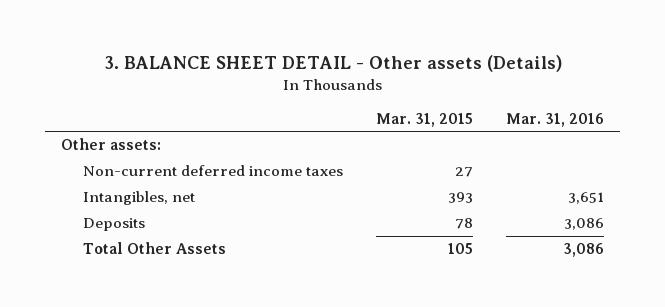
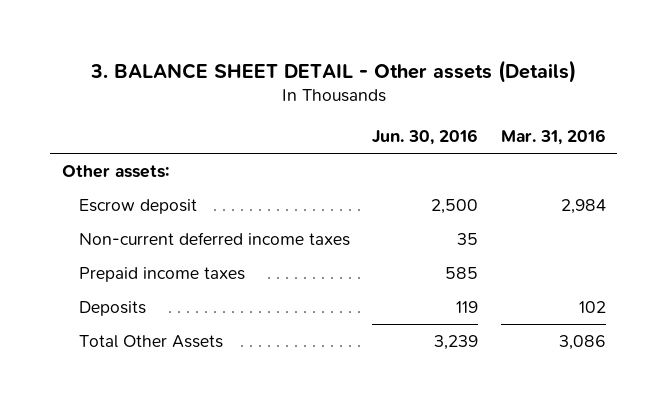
- | Mar. 31, 2015 | Mar. 31, 2016
+ | Jun. 30, 2016 | Mar. 31, 2016
+ Escrow deposit | 2,500 | 2,984
- Intangibles, net | 393 | 3,651
- Deposits | 78 | 3,086
+ Prepaid income taxes | 585 |
+ Deposits | 119 | 102

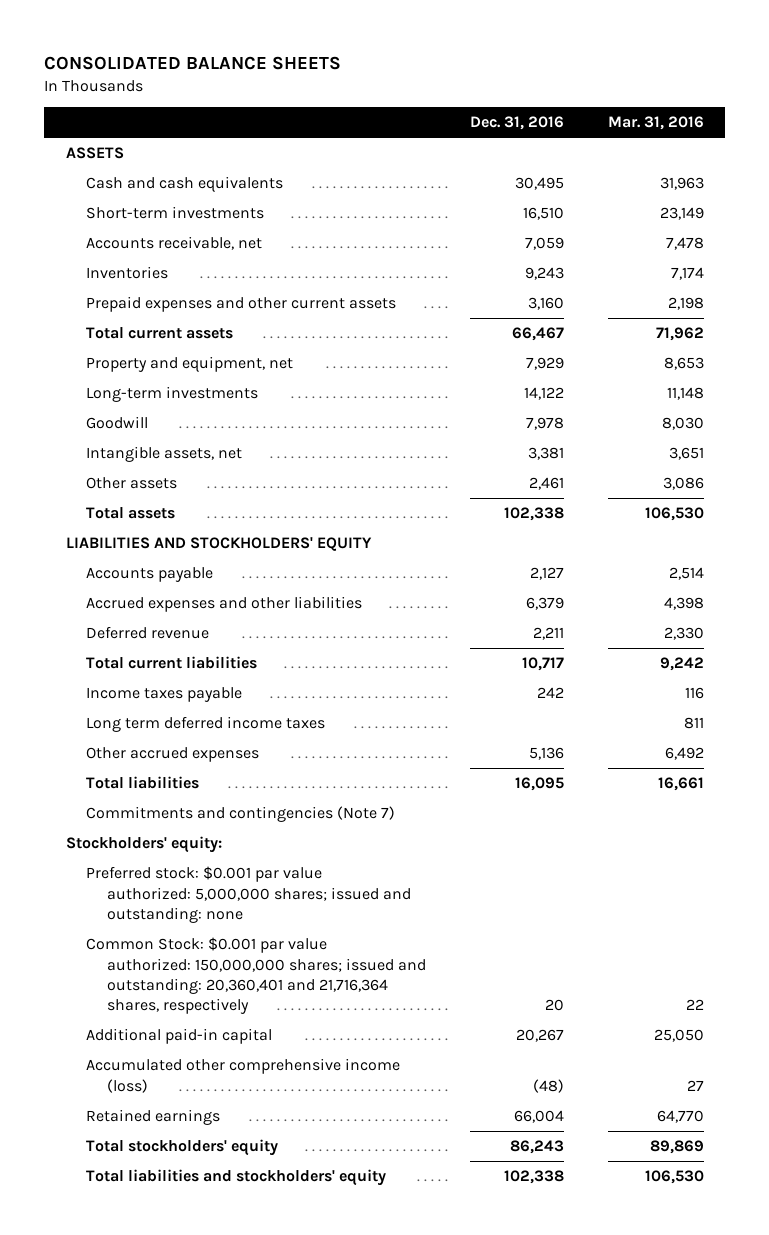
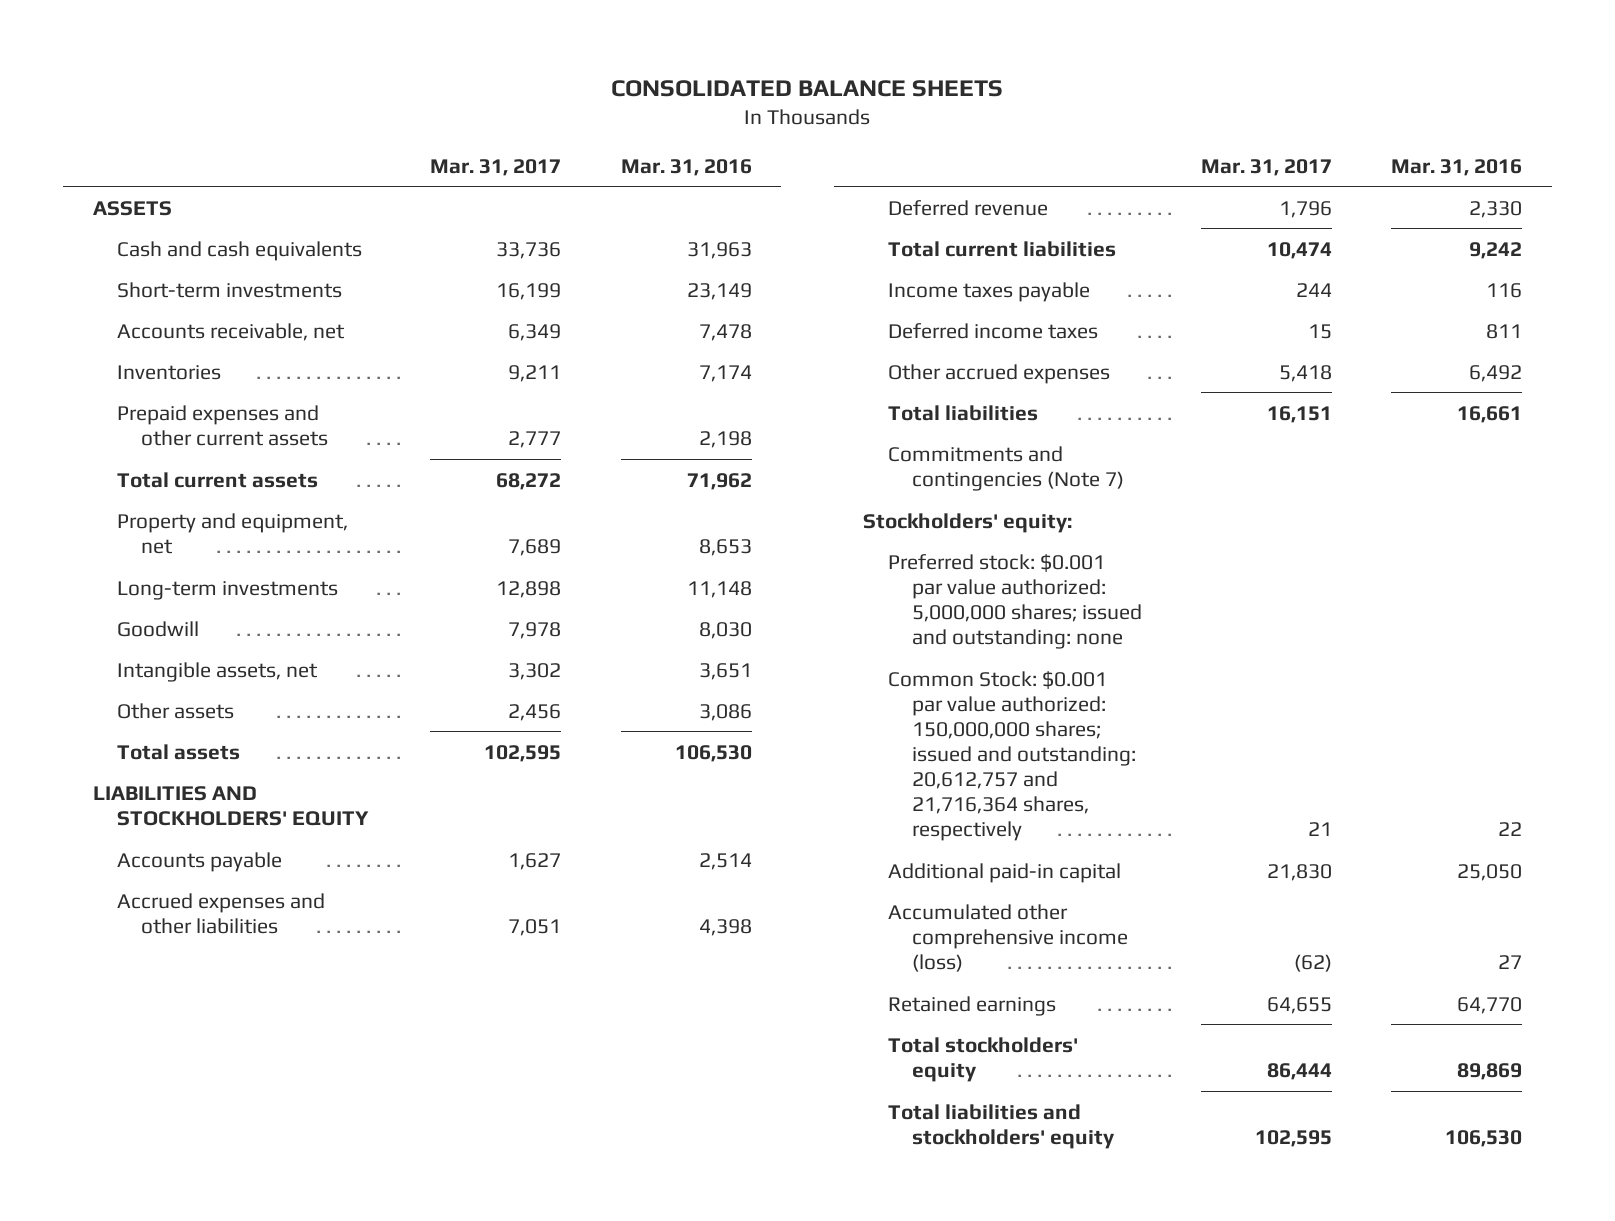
- | Dec. 31, 2016 | Mar. 31, 2016
+ | Mar. 31, 2017 | Mar. 31, 2016
- Long term deferred income taxes | | 811
+ Deferred income taxes | 15 | 811
- Common Stock: $0.001 par value authorized: 150,000,000 shares; issued and outstanding: 20,360,401 and 21,716,364 shares, respectively | 20 | 22
+ Common Stock: $0.001 par value authorized: 150,000,000 shares; issued and outstanding: 20,612,757 and 21,716,364 shares, respectively | 21 | 22

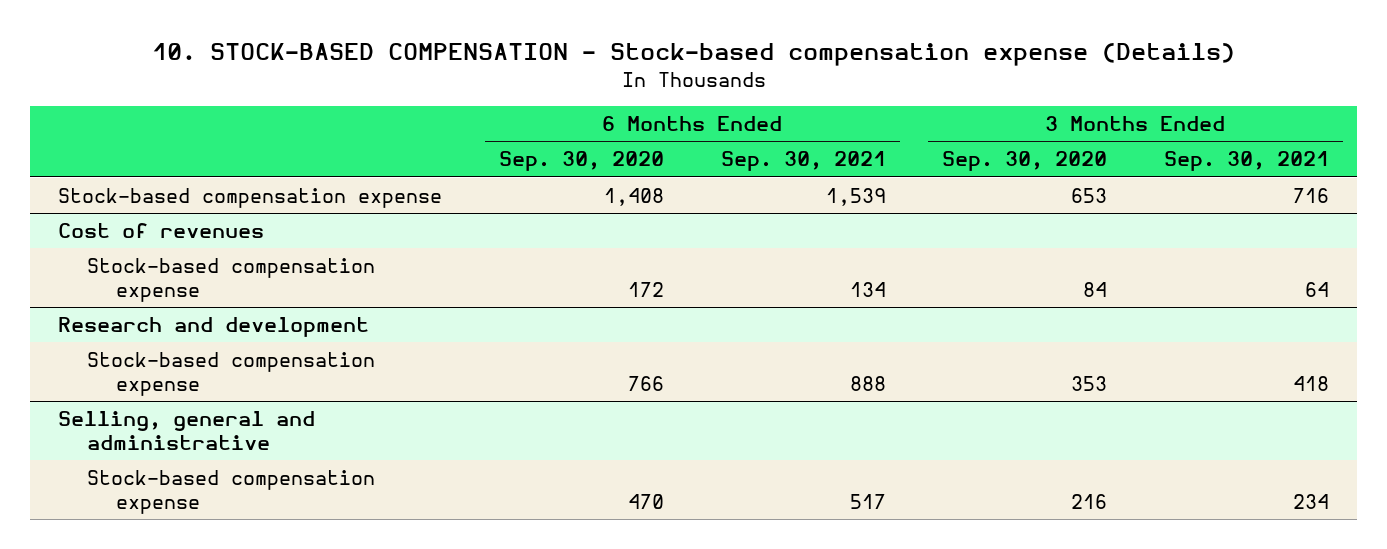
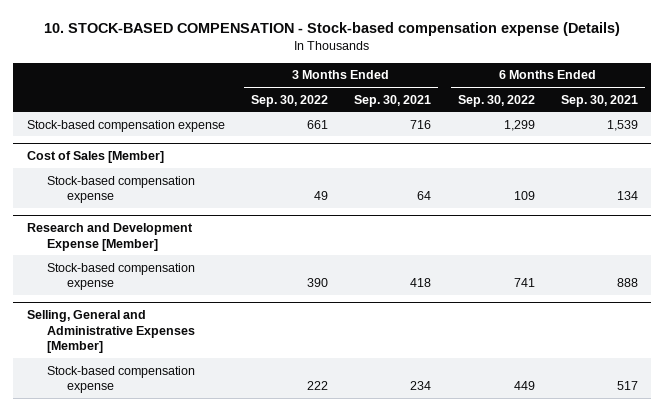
- | 6 Months Ended Sep. 30, 2020 | 6 Months Ended Sep. 30, 2021 | 3 Months Ended Sep. 30, 2020 | 3 Months Ended Sep. 30, 2021
+ | 3 Months Ended Sep. 30, 2022 | 3 Months Ended Sep. 30, 2021 | 6 Months Ended Sep. 30, 2022 | 6 Months Ended Sep. 30, 2021
- Cost of revenues
+ Cost of Sales [Member]
- Research and development
+ Research and Development Expense [Member]
- Selling, general and administrative
+ Selling, General and Administrative Expenses [Member]

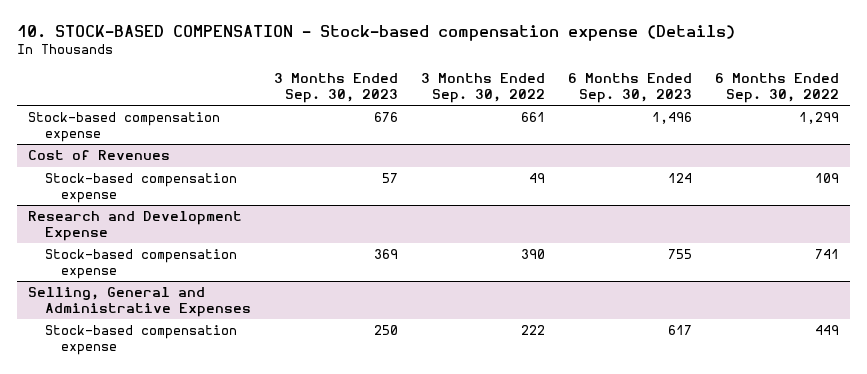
- | 3 Months Ended Sep. 30, 2022 | 3 Months Ended Sep. 30, 2021 | 6 Months Ended Sep. 30, 2022 | 6 Months Ended Sep. 30, 2021
+ | 3 Months Ended Sep. 30, 2023 | 3 Months Ended Sep. 30, 2022 | 6 Months Ended Sep. 30, 2023 | 6 Months Ended Sep. 30, 2022
- Cost of Sales [Member]
+ Cost of Revenues
- Research and Development Expense [Member]
+ Research and Development Expense
- Selling, General and Administrative Expenses [Member]
+ Selling, General and Administrative Expenses

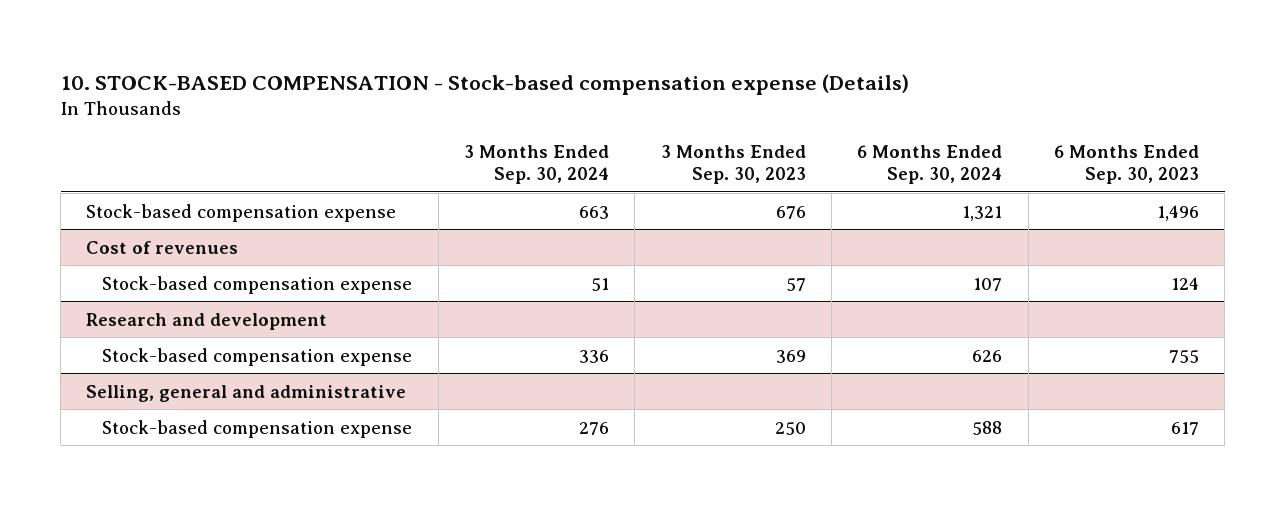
- | 3 Months Ended Sep. 30, 2023 | 3 Months Ended Sep. 30, 2022 | 6 Months Ended Sep. 30, 2023 | 6 Months Ended Sep. 30, 2022
+ | 3 Months Ended Sep. 30, 2024 | 3 Months Ended Sep. 30, 2023 | 6 Months Ended Sep. 30, 2024 | 6 Months Ended Sep. 30, 2023
- Cost of Revenues
+ Cost of revenues
- Research and Development Expense
+ Research and development
- Selling, General and Administrative Expenses
+ Selling, general and administrative

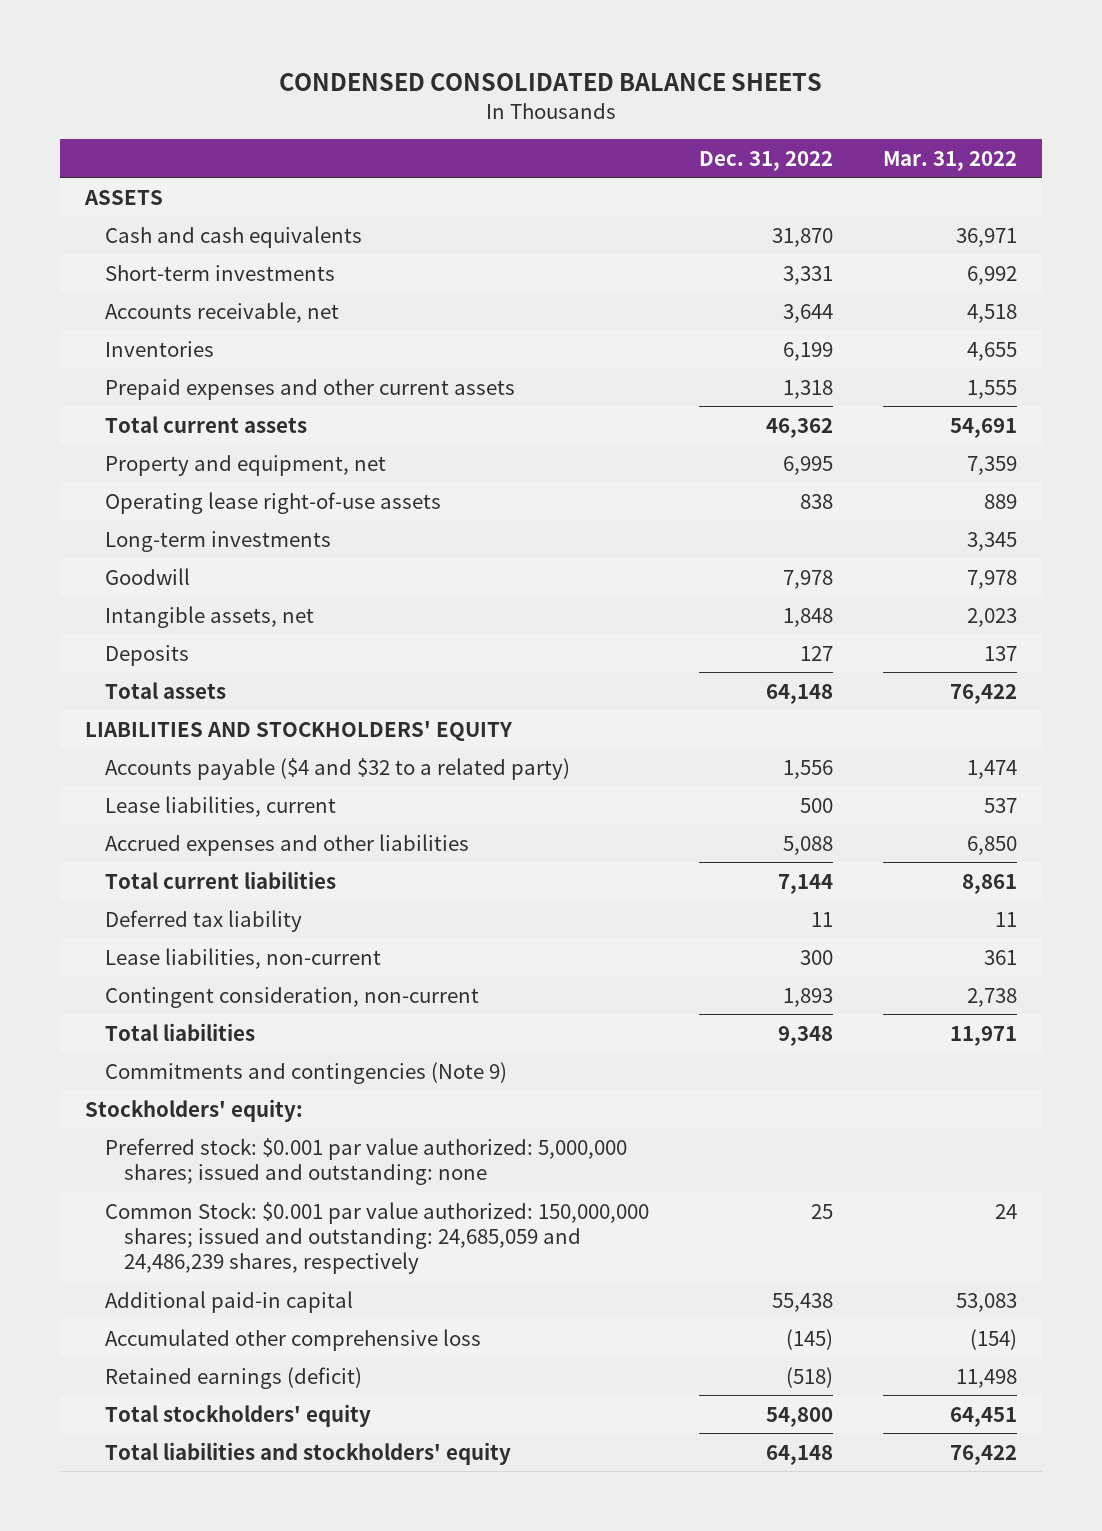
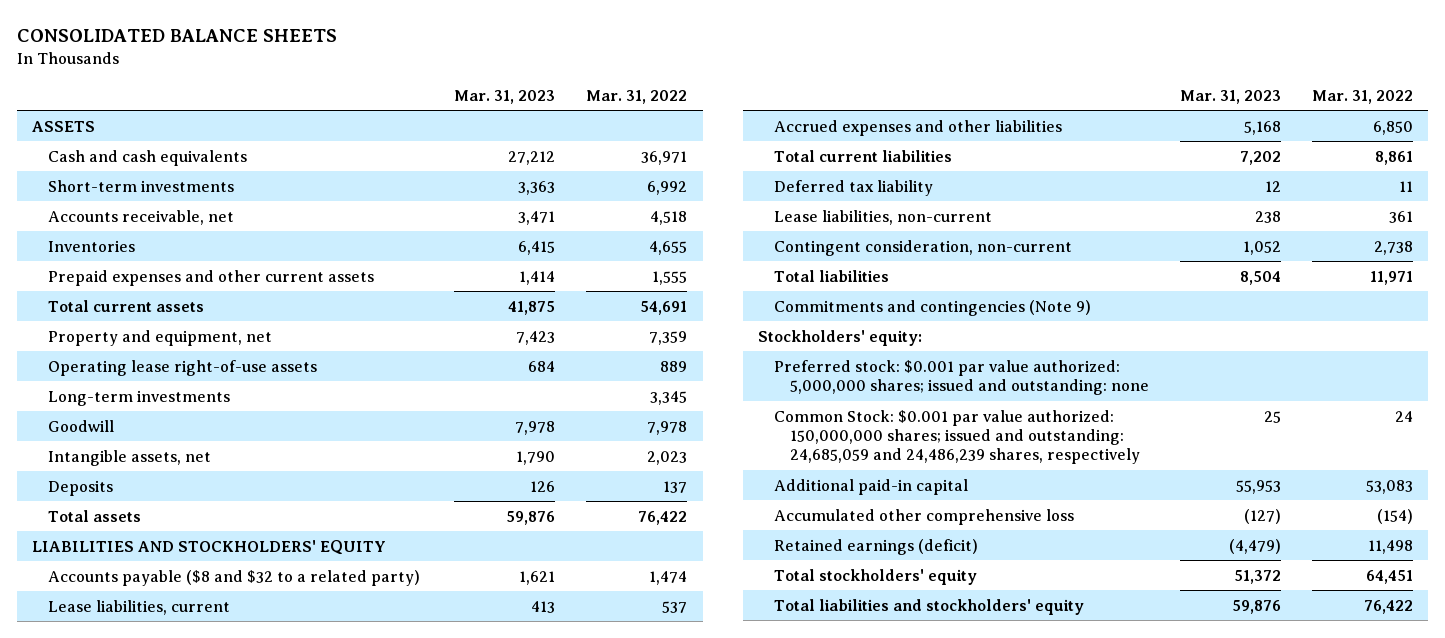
- CONDENSED CONSOLIDATED BALANCE SHEETS
+ CONSOLIDATED BALANCE SHEETS
- | Dec. 31, 2022 | Mar. 31, 2022
+ | Mar. 31, 2023 | Mar. 31, 2022
- Accounts payable ($4 and $32 to a related party) | 1,556 | 1,474
+ Accounts payable ($8 and $32 to a related party) | 1,621 | 1,474

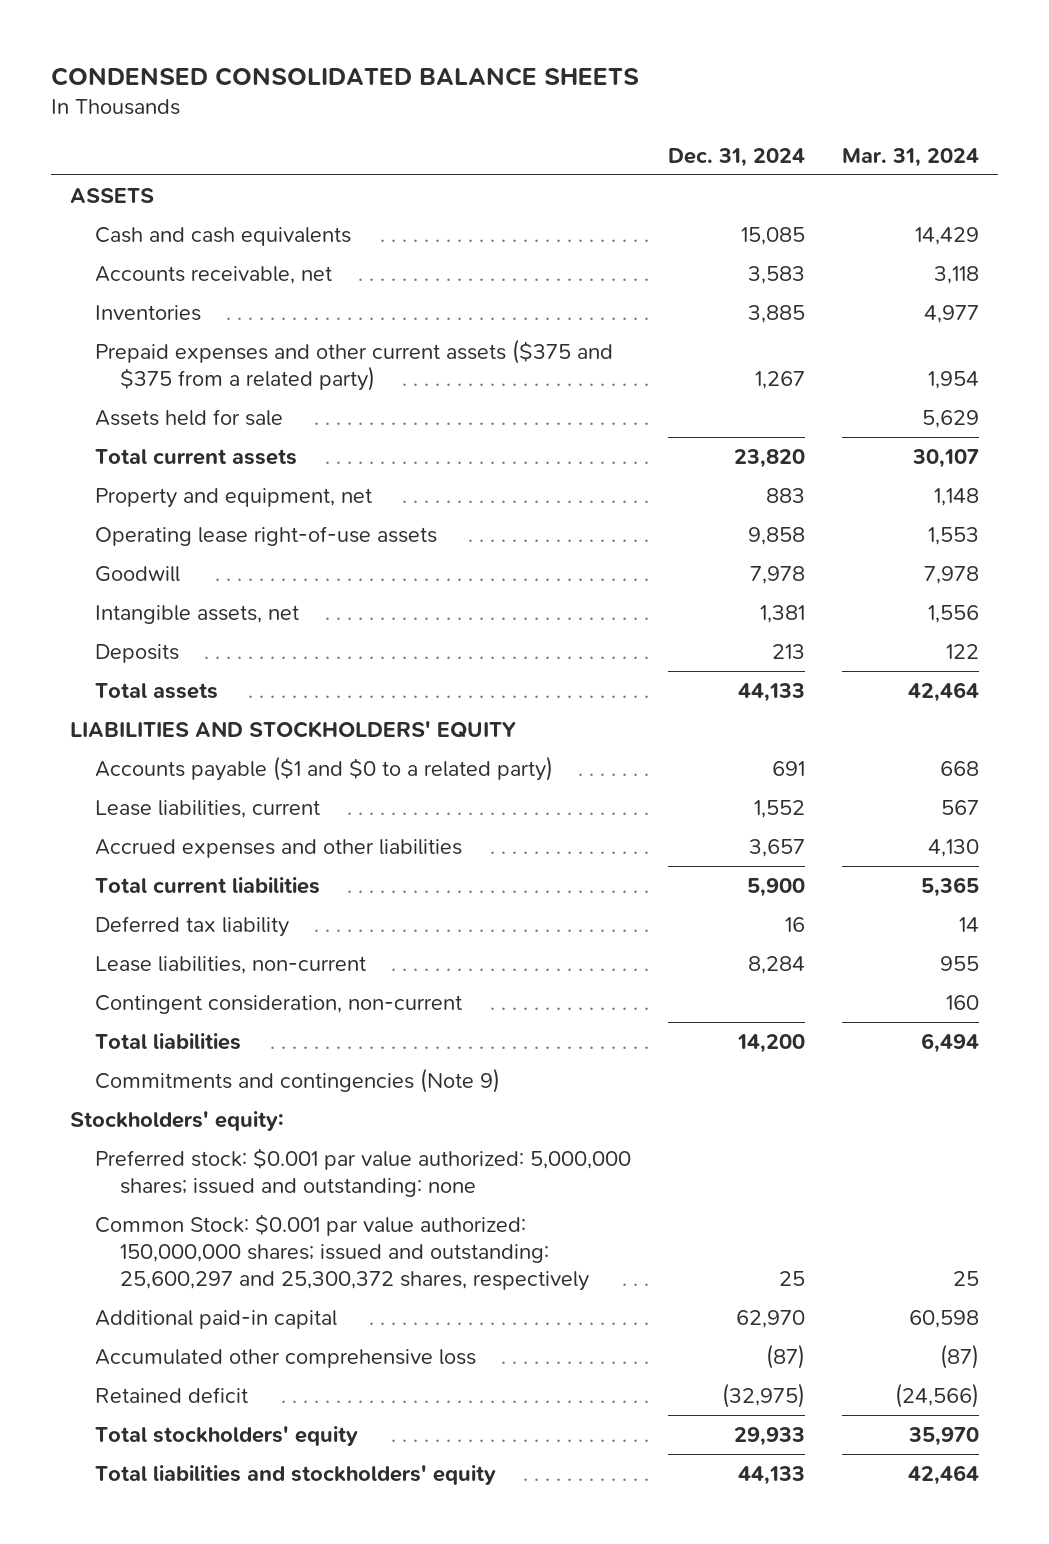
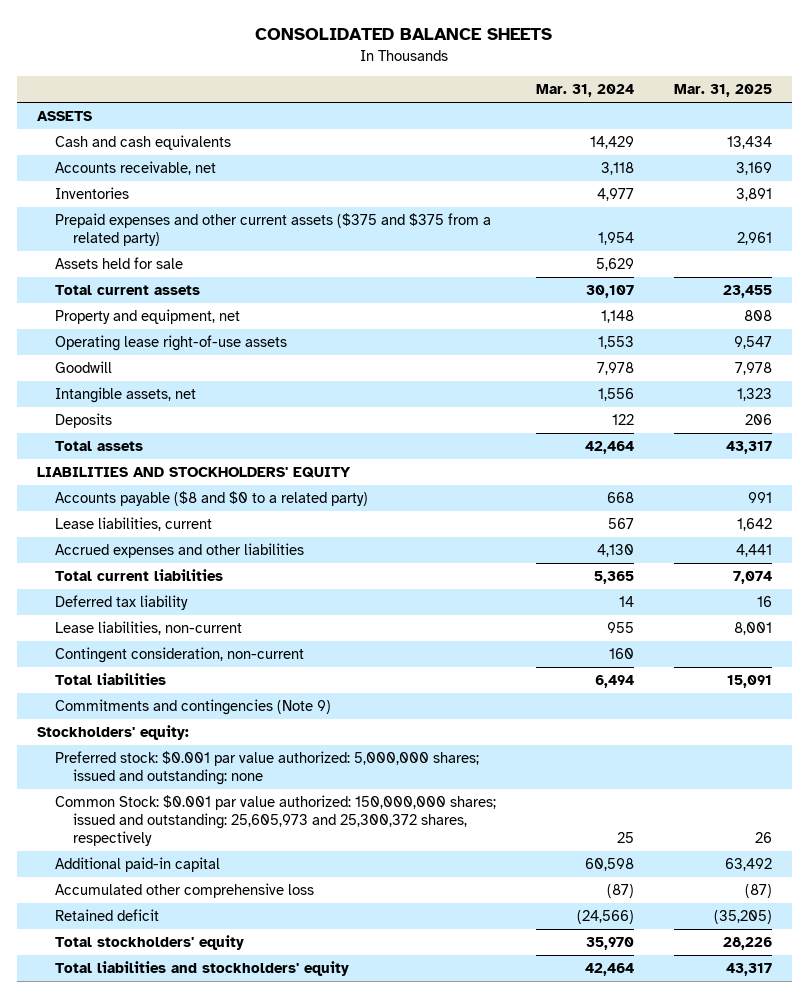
- CONDENSED CONSOLIDATED BALANCE SHEETS
+ CONSOLIDATED BALANCE SHEETS
- | Dec. 31, 2024 | Mar. 31, 2024
+ | Mar. 31, 2024 | Mar. 31, 2025
- Accounts payable ($1 and $0 to a related party) | 691 | 668
+ Accounts payable ($8 and $0 to a related party) | 668 | 991
- Common Stock: $0.001 par value authorized: 150,000,000 shares; issued and outstanding: 25,600,297 and 25,300,372 shares, respectively | 25 | 25
+ Common Stock: $0.001 par value authorized: 150,000,000 shares; issued and outstanding: 25,605,973 and 25,300,372 shares, respectively | 25 | 26

